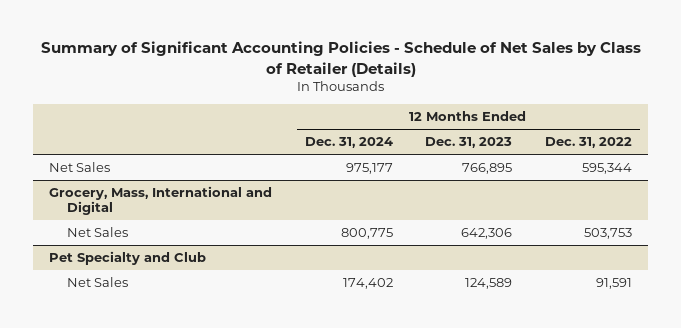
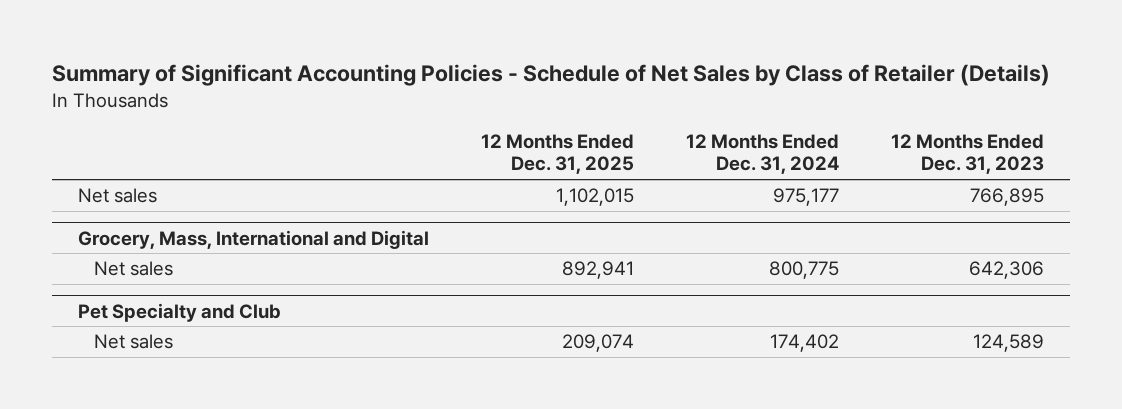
- | 12 Months Ended Dec. 31, 2024 | 12 Months Ended Dec. 31, 2023 | 12 Months Ended Dec. 31, 2022
+ | 12 Months Ended Dec. 31, 2025 | 12 Months Ended Dec. 31, 2024 | 12 Months Ended Dec. 31, 2023
- Net Sales | 975,177 | 766,895 | 595,344
+ Net sales | 1,102,015 | 975,177 | 766,895
@ Grocery, Mass, International and Digital
- Net Sales | 800,775 | 642,306 | 503,753
+ Net sales | 892,941 | 800,775 | 642,306
@ Pet Specialty and Club
- Net Sales | 174,402 | 124,589 | 91,591
+ Net sales | 209,074 | 174,402 | 124,589

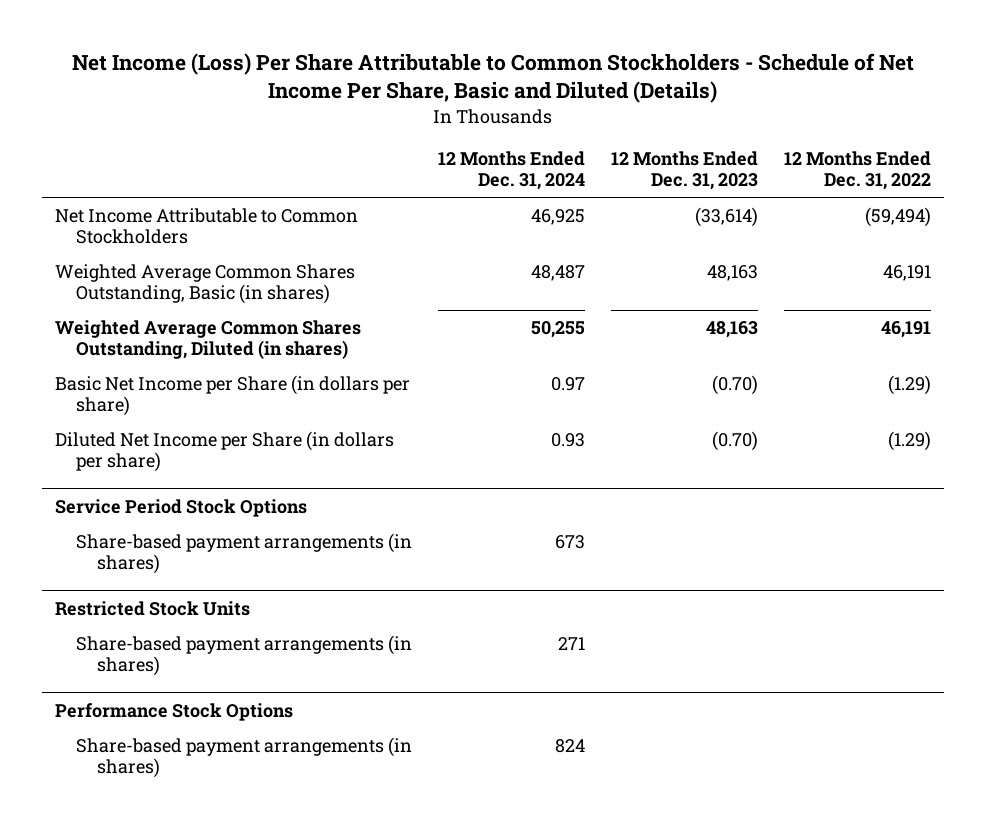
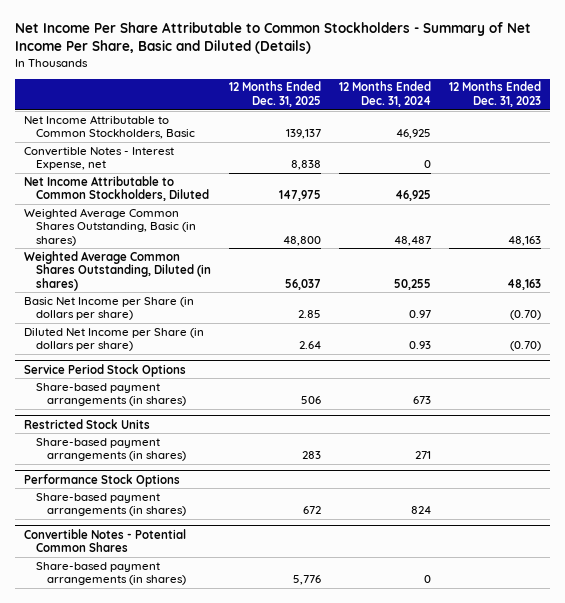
- Net Income (Loss) Per Share Attributable to Common Stockholders - Schedule of Net Income Per Share, Basic and Diluted (Details)
+ Net Income Per Share Attributable to Common Stockholders - Summary of Net Income Per Share, Basic and Diluted (Details)
- | 12 Months Ended Dec. 31, 2024 | 12 Months Ended Dec. 31, 2023 | 12 Months Ended Dec. 31, 2022
+ | 12 Months Ended Dec. 31, 2025 | 12 Months Ended Dec. 31, 2024 | 12 Months Ended Dec. 31, 2023
- Net Income Attributable to Common Stockholders | 46,925 | (33,614) | (59,494)
+ Net Income Attributable to Common Stockholders, Basic | 139,137 | 46,925 |
+ Convertible Notes - Interest Expense, net | 8,838 | 0 |
+ Net Income Attributable to Common Stockholders, Diluted | 147,975 | 46,925 |
+ Convertible Notes - Potential Common Shares
+ Share-based payment arrangements (in shares) | 5,776 | 0 |

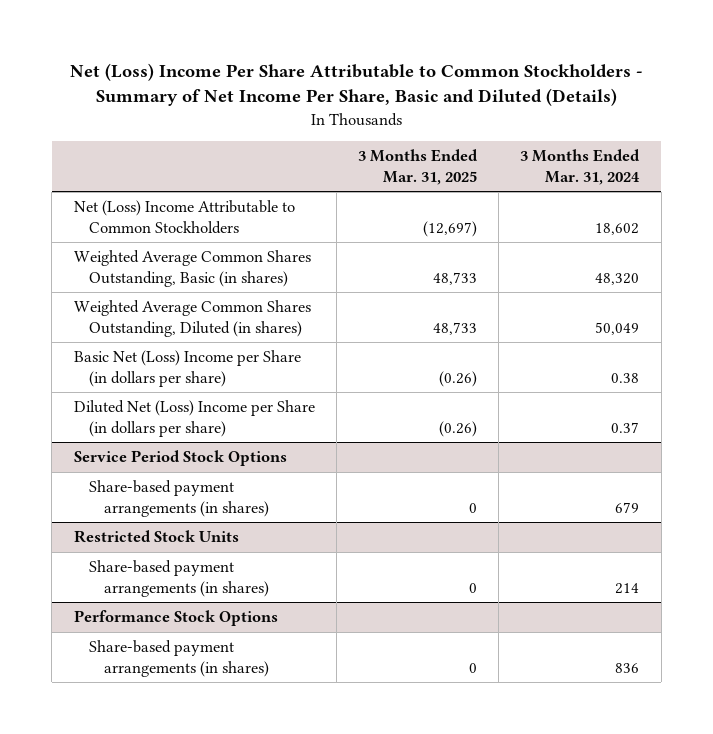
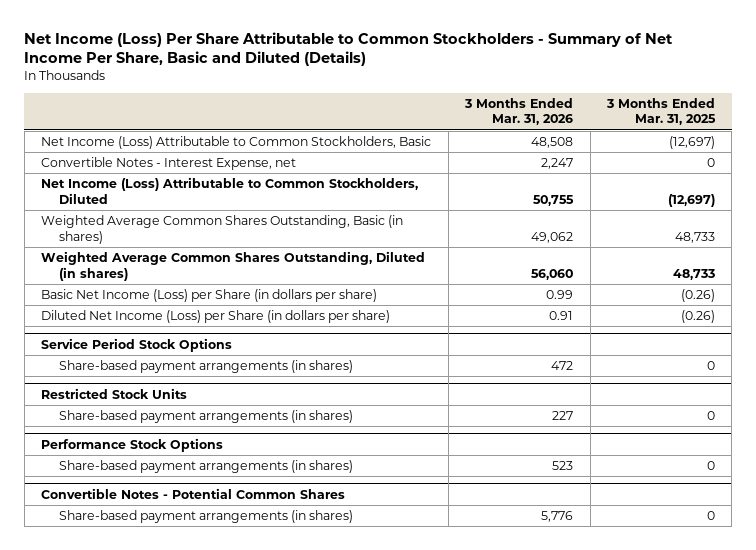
- Net (Loss) Income Per Share Attributable to Common Stockholders - Summary of Net Income Per Share, Basic and Diluted (Details)
+ Net Income (Loss) Per Share Attributable to Common Stockholders - Summary of Net Income Per Share, Basic and Diluted (Details)
- | 3 Months Ended Mar. 31, 2025 | 3 Months Ended Mar. 31, 2024
+ | 3 Months Ended Mar. 31, 2026 | 3 Months Ended Mar. 31, 2025
- Net (Loss) Income Attributable to Common Stockholders | (12,697) | 18,602
+ Net Income (Loss) Attributable to Common Stockholders, Basic | 48,508 | (12,697)
+ Convertible Notes - Interest Expense, net | 2,247 | 0
+ Net Income (Loss) Attributable to Common Stockholders, Diluted | 50,755 | (12,697)
- Basic Net (Loss) Income per Share (in dollars per share) | (0.26) | 0.38
- Diluted Net (Loss) Income per Share (in dollars per share) | (0.26) | 0.37
+ Basic Net Income (Loss) per Share (in dollars per share) | 0.99 | (0.26)
+ Diluted Net Income (Loss) per Share (in dollars per share) | 0.91 | (0.26)
+ Convertible Notes - Potential Common Shares
+ Share-based payment arrangements (in shares) | 5,776 | 0

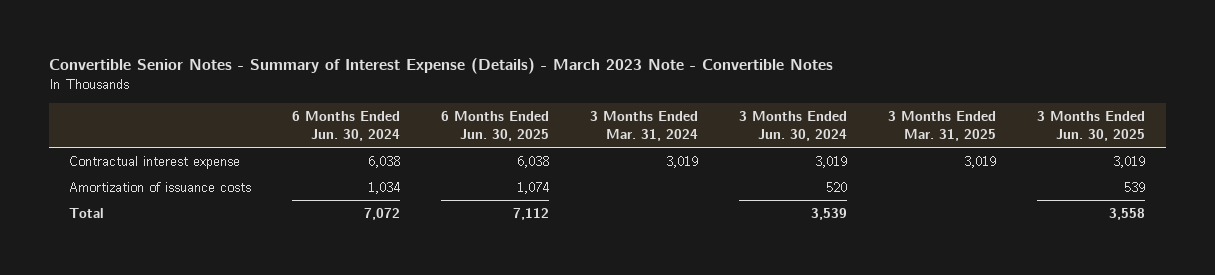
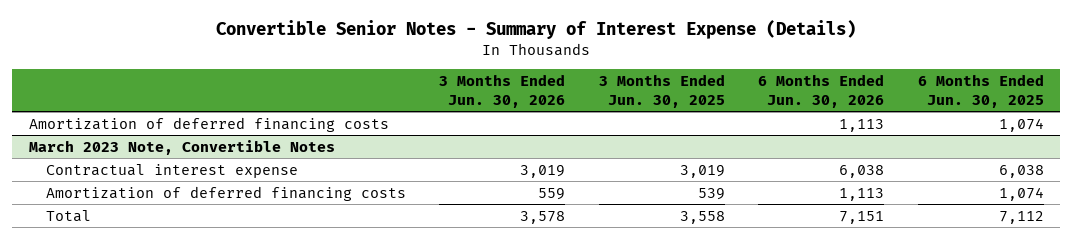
- Convertible Senior Notes - Summary of Interest Expense (Details) - March 2023 Note - Convertible Notes
+ Convertible Senior Notes - Summary of Interest Expense (Details)
- | 6 Months Ended Jun. 30, 2024 | 6 Months Ended Jun. 30, 2025 | 3 Months Ended Mar. 31, 2024 | 3 Months Ended Jun. 30, 2024 | 3 Months Ended Mar. 31, 2025 | 3 Months Ended Jun. 30, 2025
+ | 3 Months Ended Jun. 30, 2026 | 3 Months Ended Jun. 30, 2025 | 6 Months Ended Jun. 30, 2026 | 6 Months Ended Jun. 30, 2025
+ Amortization of deferred financing costs | | | 1,113 | 1,074
+ March 2023 Note, Convertible Notes
- Amortization of issuance costs | 1,034 | 1,074 | | 520 | | 539
+ Amortization of deferred financing costs | 559 | 539 | 1,113 | 1,074

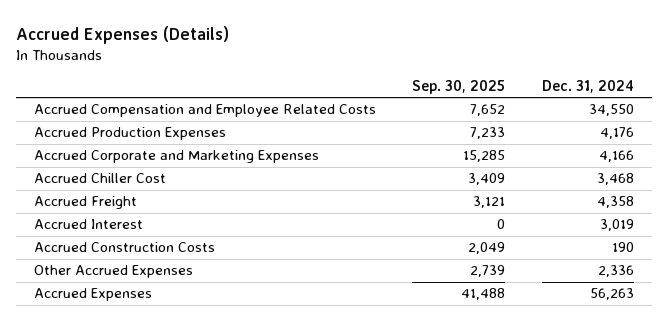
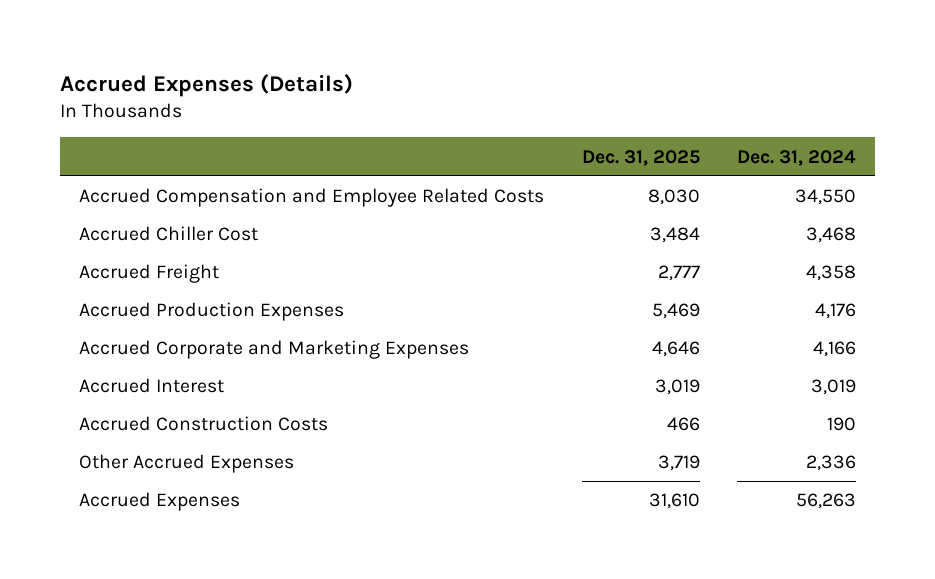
- | Sep. 30, 2025 | Dec. 31, 2024
+ | Dec. 31, 2025 | Dec. 31, 2024
moved down: Accrued Production Expenses | 5,469 | 4,176
moved down: Accrued Corporate and Marketing Expenses | 4,646 | 4,166

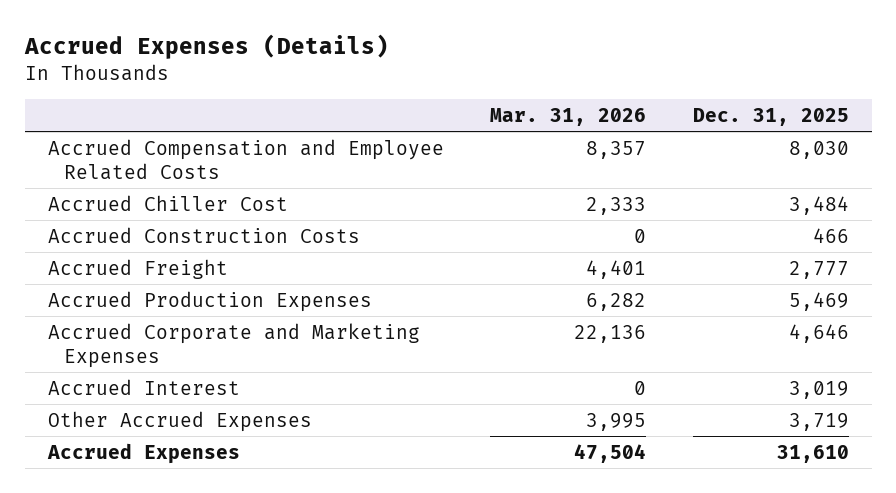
- | Dec. 31, 2025 | Dec. 31, 2024
+ | Mar. 31, 2026 | Dec. 31, 2025
moved up: Accrued Construction Costs | 0 | 466

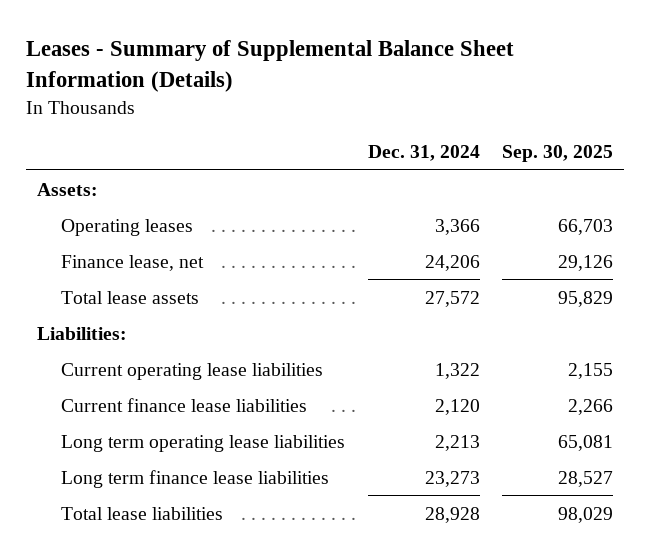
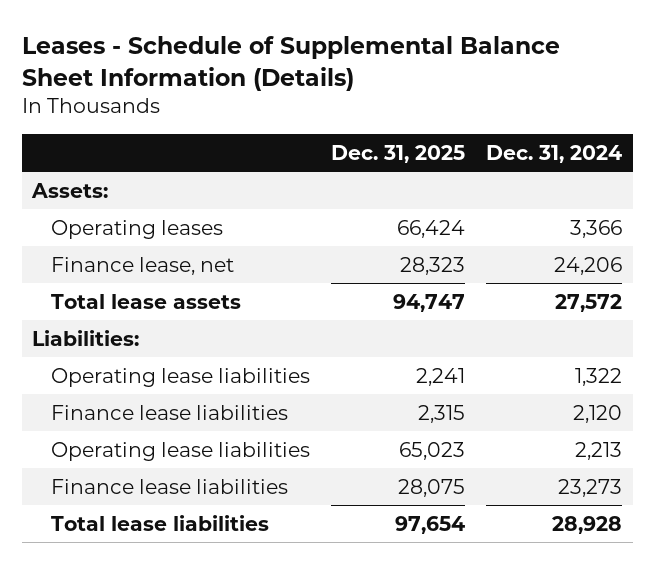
- Leases - Summary of Supplemental Balance Sheet Information (Details)
+ Leases - Schedule of Supplemental Balance Sheet Information (Details)
- | Dec. 31, 2024 | Sep. 30, 2025
+ | Dec. 31, 2025 | Dec. 31, 2024
- Current operating lease liabilities | 1,322 | 2,155
- Current finance lease liabilities | 2,120 | 2,266
- Long term operating lease liabilities | 2,213 | 65,081
- Long term finance lease liabilities | 23,273 | 28,527
+ Operating lease liabilities | 2,241 | 1,322
+ Finance lease liabilities | 2,315 | 2,120
+ Operating lease liabilities | 65,023 | 2,213
+ Finance lease liabilities | 28,075 | 23,273

